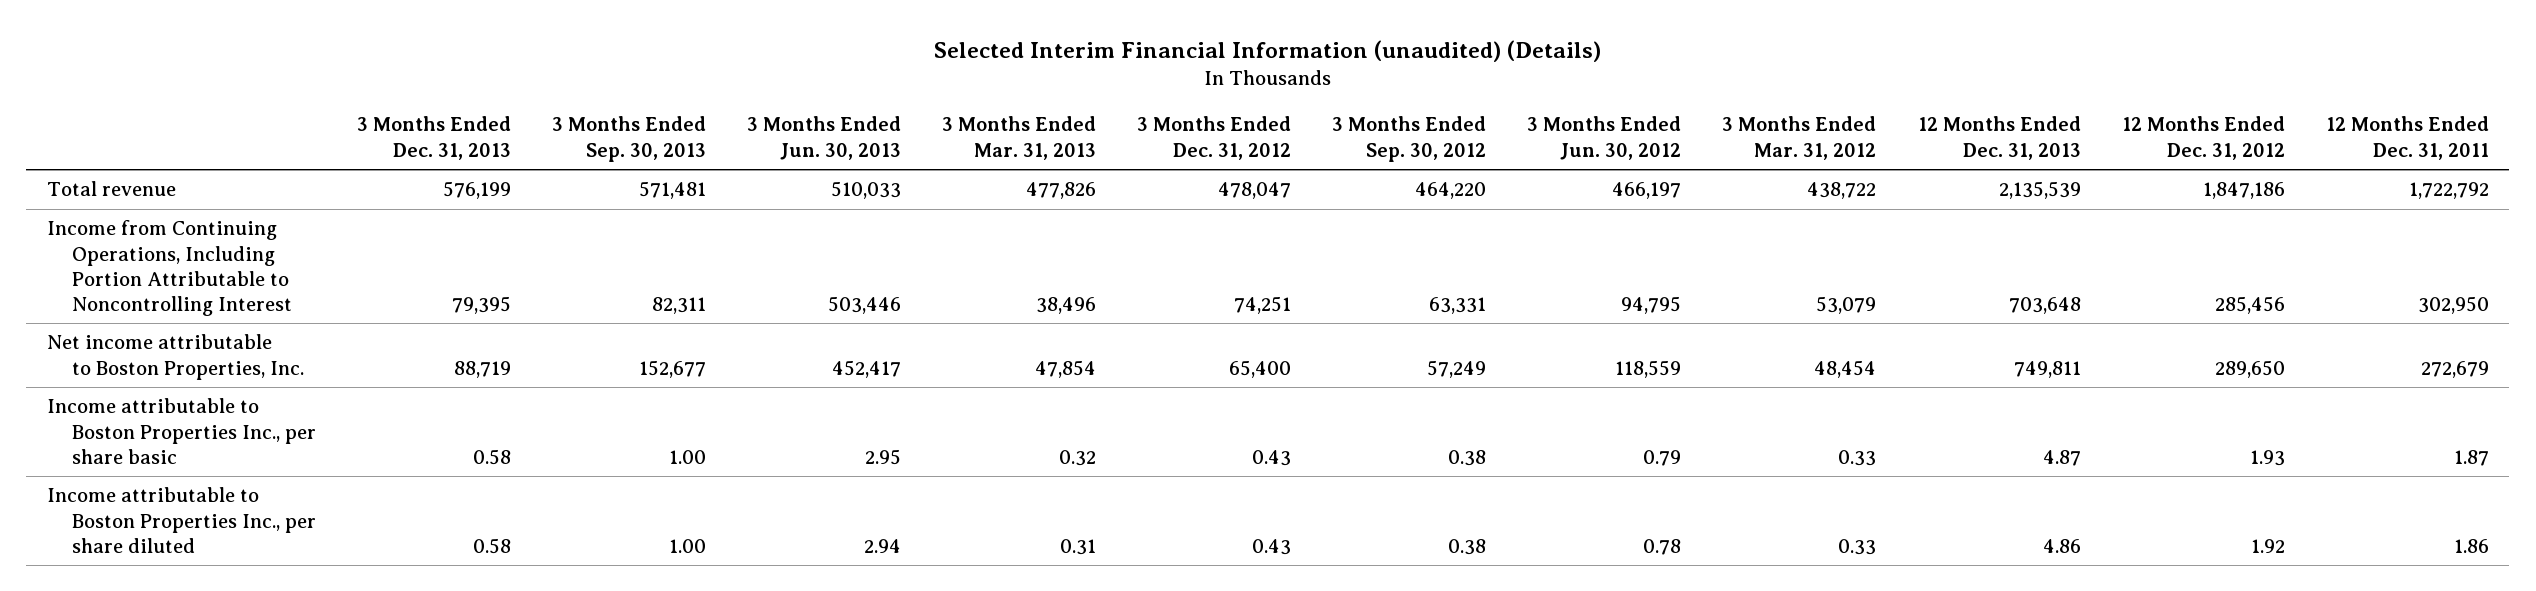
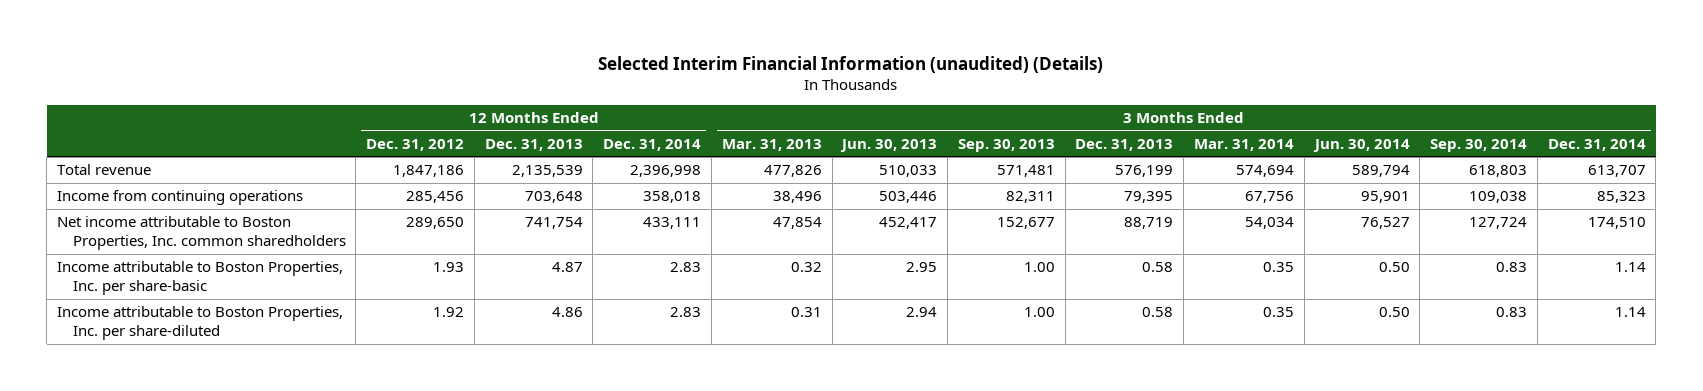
- | 3 Months Ended Dec. 31, 2013 | 3 Months Ended Sep. 30, 2013 | 3 Months Ended Jun. 30, 2013 | 3 Months Ended Mar. 31, 2013 | 3 Months Ended Dec. 31, 2012 | 3 Months Ended Sep. 30, 2012 | 3 Months Ended Jun. 30, 2012 | 3 Months Ended Mar. 31, 2012 | 12 Months Ended Dec. 31, 2013 | 12 Months Ended Dec. 31, 2012 | 12 Months Ended Dec. 31, 2011
+ | 12 Months Ended Dec. 31, 2012 | 12 Months Ended Dec. 31, 2013 | 12 Months Ended Dec. 31, 2014 | 3 Months Ended Mar. 31, 2013 | 3 Months Ended Jun. 30, 2013 | 3 Months Ended Sep. 30, 2013 | 3 Months Ended Dec. 31, 2013 | 3 Months Ended Mar. 31, 2014 | 3 Months Ended Jun. 30, 2014 | 3 Months Ended Sep. 30, 2014 | 3 Months Ended Dec. 31, 2014
- Income from Continuing Operations, Including Portion Attributable to Noncontrolling Interest | 79,395 | 82,311 | 503,446 | 38,496 | 74,251 | 63,331 | 94,795 | 53,079 | 703,648 | 285,456 | 302,950
- Net income attributable to Boston Properties, Inc. | 88,719 | 152,677 | 452,417 | 47,854 | 65,400 | 57,249 | 118,559 | 48,454 | 749,811 | 289,650 | 272,679
- Income attributable to Boston Properties Inc., per share basic | 0.58 | 1.00 | 2.95 | 0.32 | 0.43 | 0.38 | 0.79 | 0.33 | 4.87 | 1.93 | 1.87
- Income attributable to Boston Properties Inc., per share diluted | 0.58 | 1.00 | 2.94 | 0.31 | 0.43 | 0.38 | 0.78 | 0.33 | 4.86 | 1.92 | 1.86
+ Income from continuing operations | 285,456 | 703,648 | 358,018 | 38,496 | 503,446 | 82,311 | 79,395 | 67,756 | 95,901 | 109,038 | 85,323
+ Net income attributable to Boston Properties, Inc. common sharedholders | 289,650 | 741,754 | 433,111 | 47,854 | 452,417 | 152,677 | 88,719 | 54,034 | 76,527 | 127,724 | 174,510
+ Income attributable to Boston Properties, Inc. per share-basic | 1.93 | 4.87 | 2.83 | 0.32 | 2.95 | 1.00 | 0.58 | 0.35 | 0.50 | 0.83 | 1.14
+ Income attributable to Boston Properties, Inc. per share-diluted | 1.92 | 4.86 | 2.83 | 0.31 | 2.94 | 1.00 | 0.58 | 0.35 | 0.50 | 0.83 | 1.14

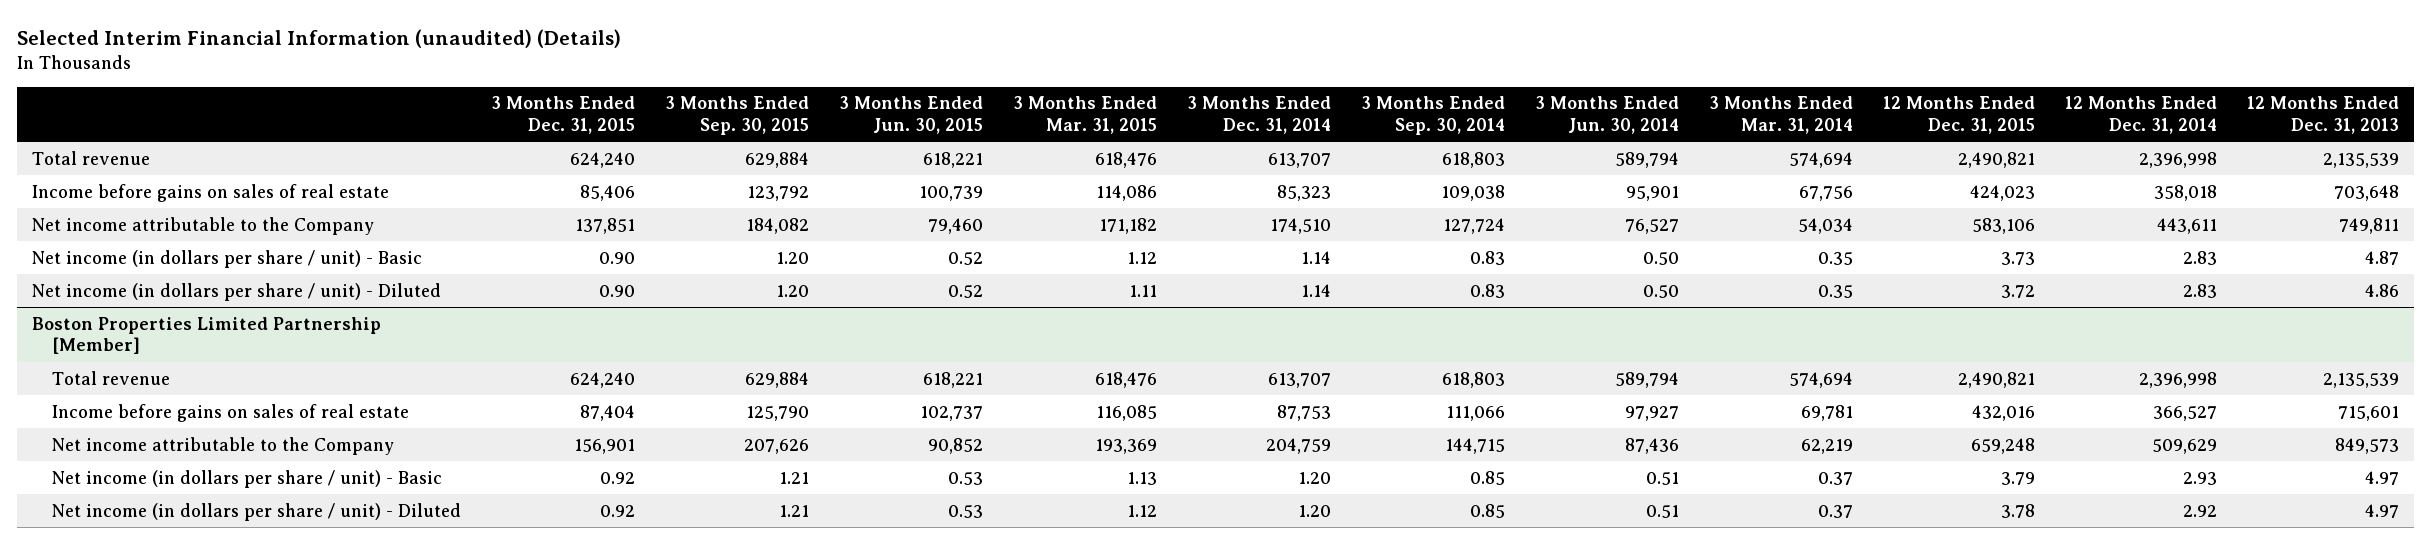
- | 12 Months Ended Dec. 31, 2012 | 12 Months Ended Dec. 31, 2013 | 12 Months Ended Dec. 31, 2014 | 3 Months Ended Mar. 31, 2013 | 3 Months Ended Jun. 30, 2013 | 3 Months Ended Sep. 30, 2013 | 3 Months Ended Dec. 31, 2013 | 3 Months Ended Mar. 31, 2014 | 3 Months Ended Jun. 30, 2014 | 3 Months Ended Sep. 30, 2014 | 3 Months Ended Dec. 31, 2014
+ | 3 Months Ended Dec. 31, 2015 | 3 Months Ended Sep. 30, 2015 | 3 Months Ended Jun. 30, 2015 | 3 Months Ended Mar. 31, 2015 | 3 Months Ended Dec. 31, 2014 | 3 Months Ended Sep. 30, 2014 | 3 Months Ended Jun. 30, 2014 | 3 Months Ended Mar. 31, 2014 | 12 Months Ended Dec. 31, 2015 | 12 Months Ended Dec. 31, 2014 | 12 Months Ended Dec. 31, 2013
- Income from continuing operations | 285,456 | 703,648 | 358,018 | 38,496 | 503,446 | 82,311 | 79,395 | 67,756 | 95,901 | 109,038 | 85,323
- Net income attributable to Boston Properties, Inc. common sharedholders | 289,650 | 741,754 | 433,111 | 47,854 | 452,417 | 152,677 | 88,719 | 54,034 | 76,527 | 127,724 | 174,510
- Income attributable to Boston Properties, Inc. per share-basic | 1.93 | 4.87 | 2.83 | 0.32 | 2.95 | 1.00 | 0.58 | 0.35 | 0.50 | 0.83 | 1.14
- Income attributable to Boston Properties, Inc. per share-diluted | 1.92 | 4.86 | 2.83 | 0.31 | 2.94 | 1.00 | 0.58 | 0.35 | 0.50 | 0.83 | 1.14
+ Income before gains on sales of real estate | 85,406 | 123,792 | 100,739 | 114,086 | 85,323 | 109,038 | 95,901 | 67,756 | 424,023 | 358,018 | 703,648
+ Net income attributable to the Company | 137,851 | 184,082 | 79,460 | 171,182 | 174,510 | 127,724 | 76,527 | 54,034 | 583,106 | 443,611 | 749,811
+ Net income (in dollars per share / unit) - Basic | 0.90 | 1.20 | 0.52 | 1.12 | 1.14 | 0.83 | 0.50 | 0.35 | 3.73 | 2.83 | 4.87
+ Net income (in dollars per share / unit) - Diluted | 0.90 | 1.20 | 0.52 | 1.11 | 1.14 | 0.83 | 0.50 | 0.35 | 3.72 | 2.83 | 4.86
+ Boston Properties Limited Partnership [Member]
+ Total revenue | 624,240 | 629,884 | 618,221 | 618,476 | 613,707 | 618,803 | 589,794 | 574,694 | 2,490,821 | 2,396,998 | 2,135,539
+ Income before gains on sales of real estate | 87,404 | 125,790 | 102,737 | 116,085 | 87,753 | 111,066 | 97,927 | 69,781 | 432,016 | 366,527 | 715,601
+ Net income attributable to the Company | 156,901 | 207,626 | 90,852 | 193,369 | 204,759 | 144,715 | 87,436 | 62,219 | 659,248 | 509,629 | 849,573
+ Net income (in dollars per share / unit) - Basic | 0.92 | 1.21 | 0.53 | 1.13 | 1.20 | 0.85 | 0.51 | 0.37 | 3.79 | 2.93 | 4.97
+ Net income (in dollars per share / unit) - Diluted | 0.92 | 1.21 | 0.53 | 1.12 | 1.20 | 0.85 | 0.51 | 0.37 | 3.78 | 2.92 | 4.97

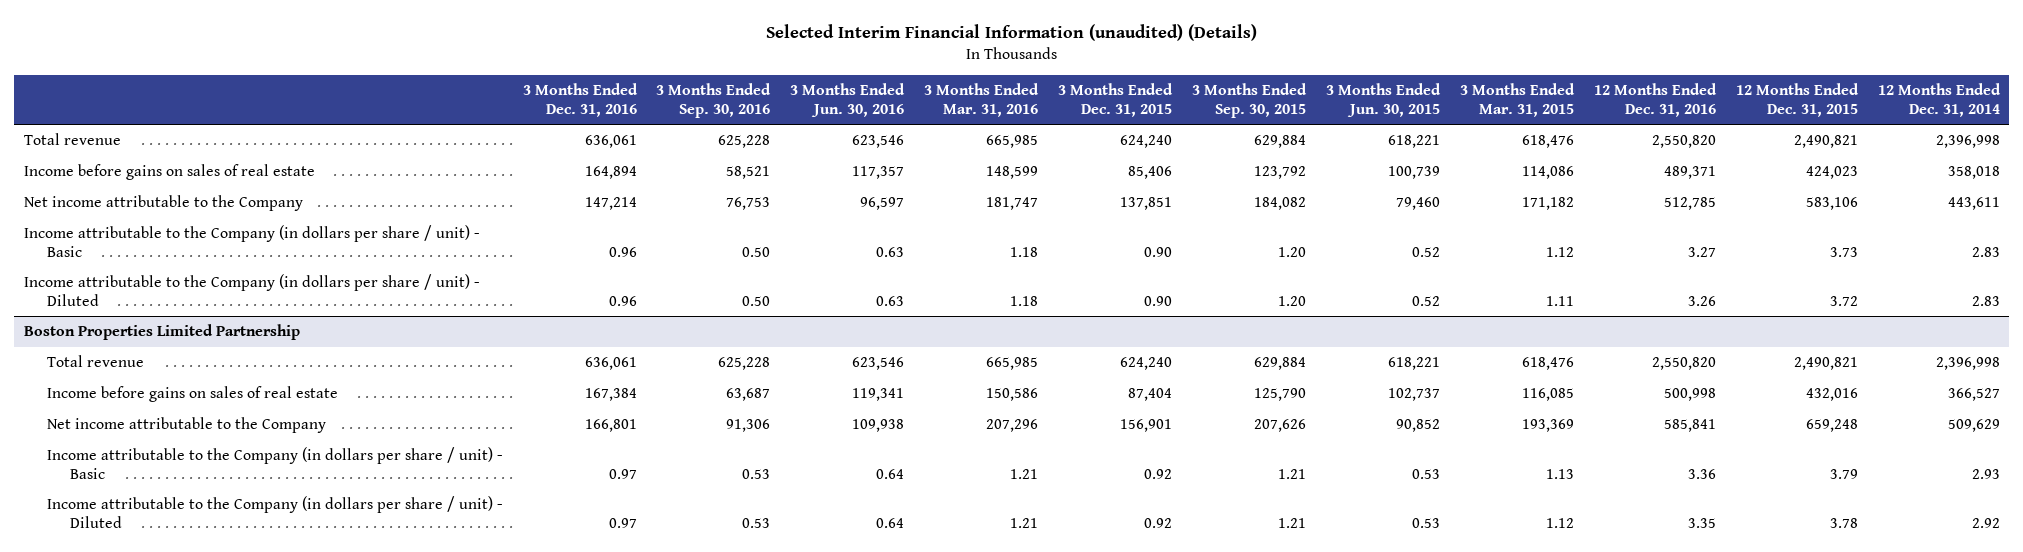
- | 3 Months Ended Dec. 31, 2015 | 3 Months Ended Sep. 30, 2015 | 3 Months Ended Jun. 30, 2015 | 3 Months Ended Mar. 31, 2015 | 3 Months Ended Dec. 31, 2014 | 3 Months Ended Sep. 30, 2014 | 3 Months Ended Jun. 30, 2014 | 3 Months Ended Mar. 31, 2014 | 12 Months Ended Dec. 31, 2015 | 12 Months Ended Dec. 31, 2014 | 12 Months Ended Dec. 31, 2013
+ | 3 Months Ended Dec. 31, 2016 | 3 Months Ended Sep. 30, 2016 | 3 Months Ended Jun. 30, 2016 | 3 Months Ended Mar. 31, 2016 | 3 Months Ended Dec. 31, 2015 | 3 Months Ended Sep. 30, 2015 | 3 Months Ended Jun. 30, 2015 | 3 Months Ended Mar. 31, 2015 | 12 Months Ended Dec. 31, 2016 | 12 Months Ended Dec. 31, 2015 | 12 Months Ended Dec. 31, 2014
- Net income (in dollars per share / unit) - Basic | 0.90 | 1.20 | 0.52 | 1.12 | 1.14 | 0.83 | 0.50 | 0.35 | 3.73 | 2.83 | 4.87
- Net income (in dollars per share / unit) - Diluted | 0.90 | 1.20 | 0.52 | 1.11 | 1.14 | 0.83 | 0.50 | 0.35 | 3.72 | 2.83 | 4.86
- Boston Properties Limited Partnership [Member]
+ Income attributable to the Company (in dollars per share / unit) - Basic | 0.96 | 0.50 | 0.63 | 1.18 | 0.90 | 1.20 | 0.52 | 1.12 | 3.27 | 3.73 | 2.83
+ Income attributable to the Company (in dollars per share / unit) - Diluted | 0.96 | 0.50 | 0.63 | 1.18 | 0.90 | 1.20 | 0.52 | 1.11 | 3.26 | 3.72 | 2.83
+ Boston Properties Limited Partnership
- Net income (in dollars per share / unit) - Basic | 0.92 | 1.21 | 0.53 | 1.13 | 1.20 | 0.85 | 0.51 | 0.37 | 3.79 | 2.93 | 4.97
- Net income (in dollars per share / unit) - Diluted | 0.92 | 1.21 | 0.53 | 1.12 | 1.20 | 0.85 | 0.51 | 0.37 | 3.78 | 2.92 | 4.97
+ Income attributable to the Company (in dollars per share / unit) - Basic | 0.97 | 0.53 | 0.64 | 1.21 | 0.92 | 1.21 | 0.53 | 1.13 | 3.36 | 3.79 | 2.93
+ Income attributable to the Company (in dollars per share / unit) - Diluted | 0.97 | 0.53 | 0.64 | 1.21 | 0.92 | 1.21 | 0.53 | 1.12 | 3.35 | 3.78 | 2.92

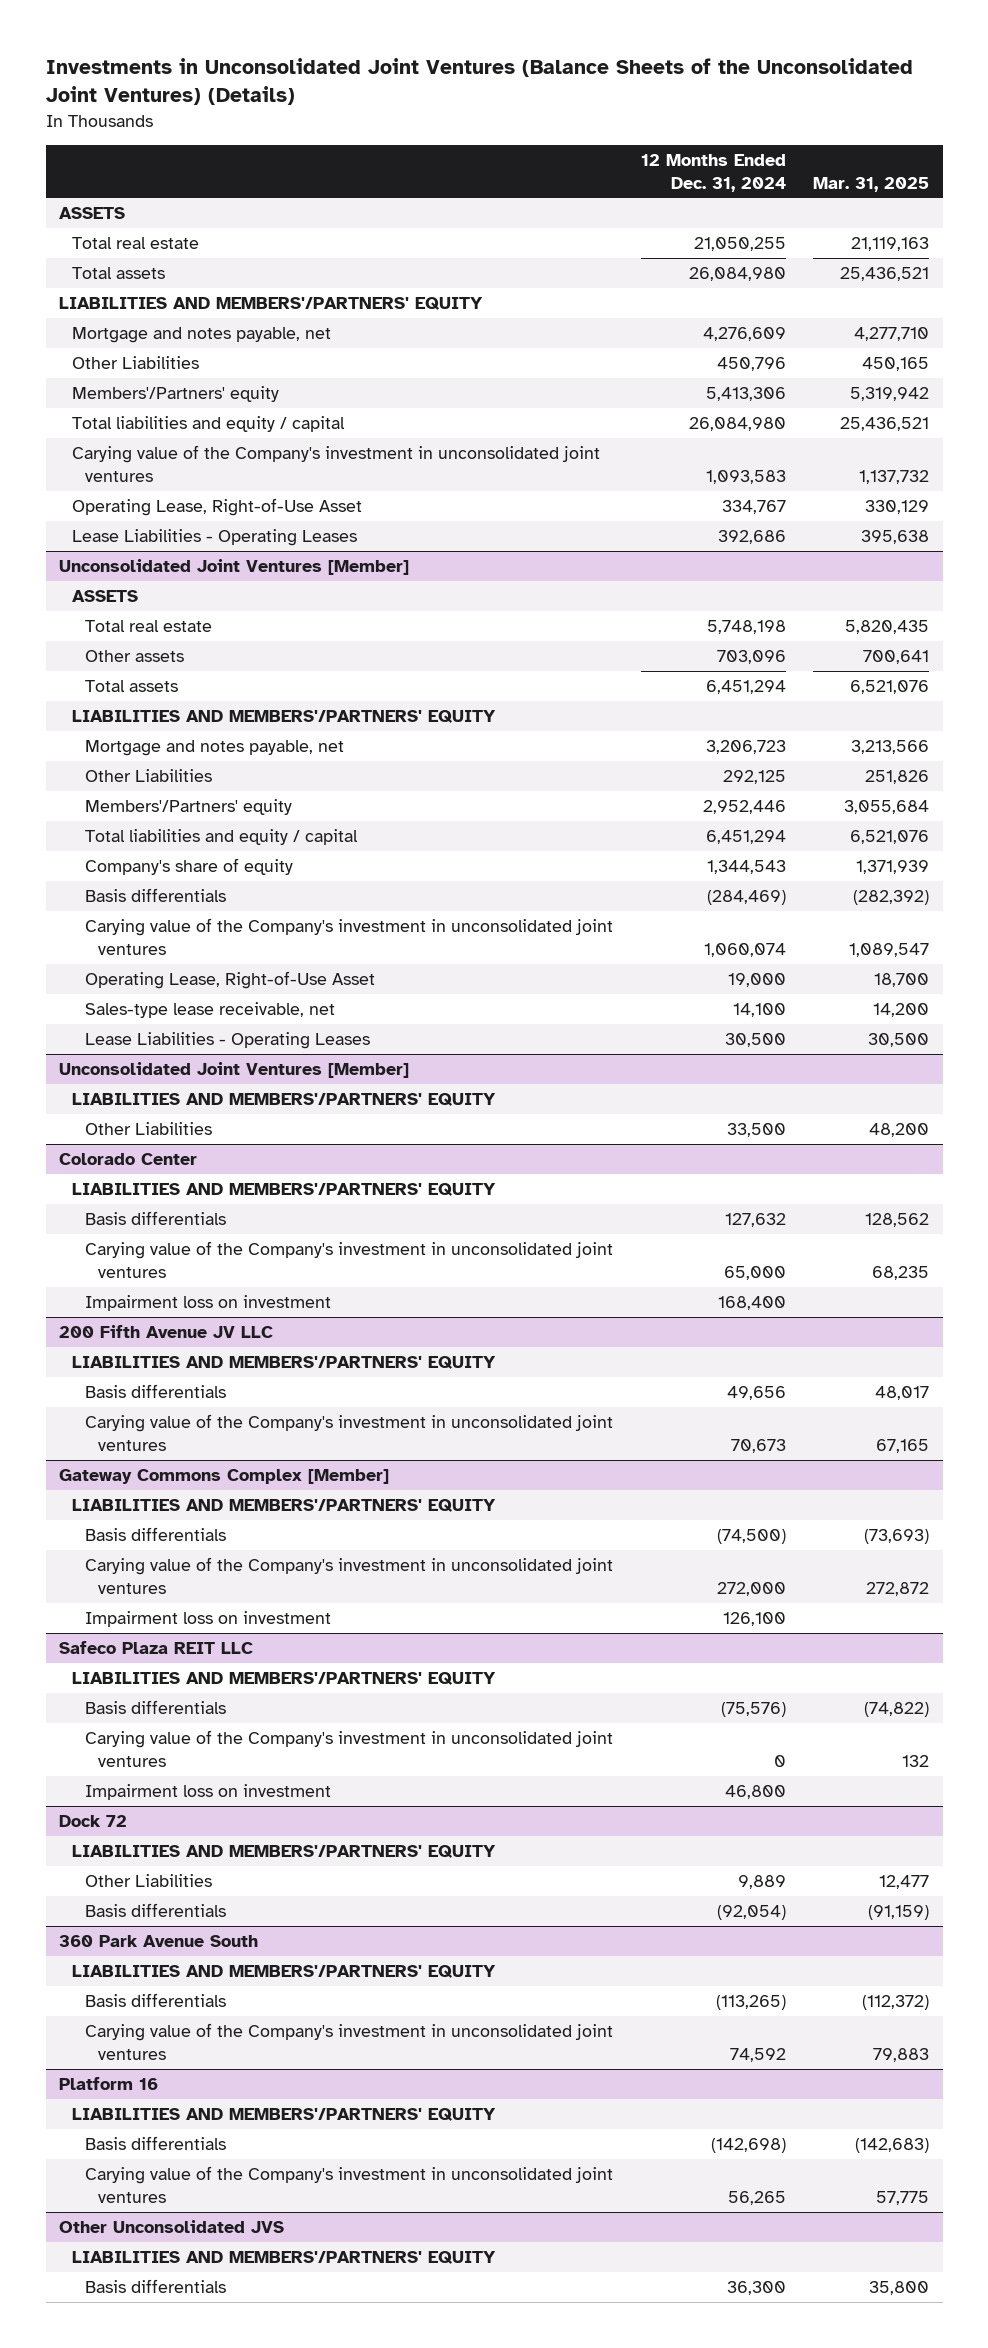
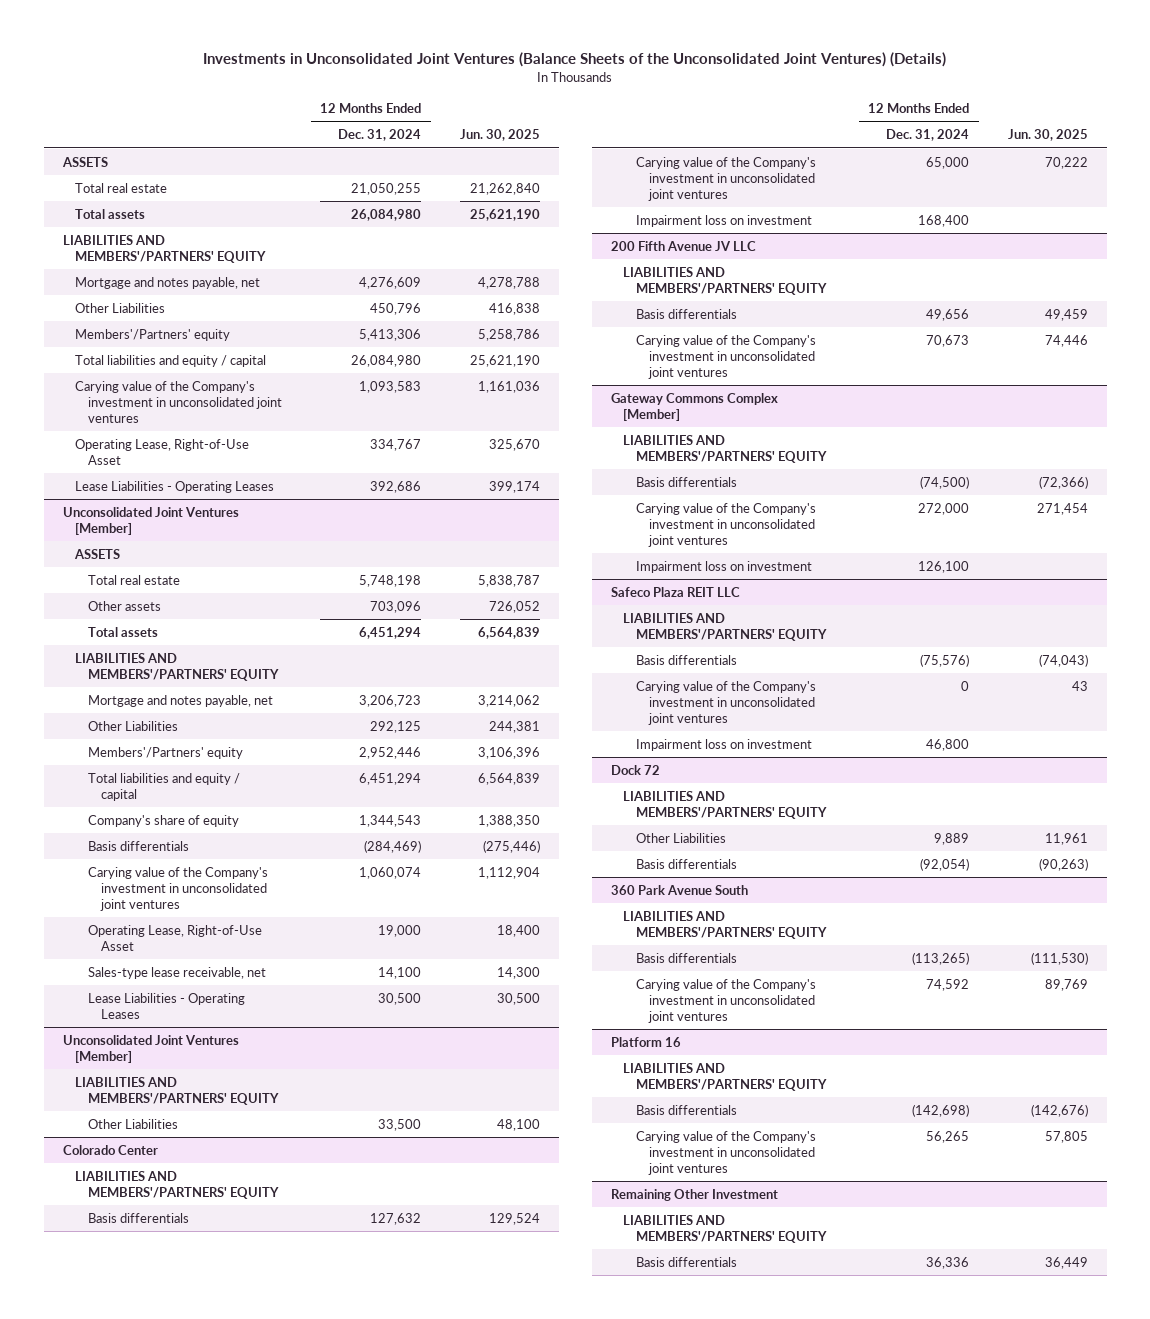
- | 12 Months Ended Dec. 31, 2024 | Mar. 31, 2025
+ | 12 Months Ended Dec. 31, 2024 | Jun. 30, 2025
- Other Unconsolidated JVS
+ Remaining Other Investment
- Basis differentials | 36,300 | 35,800
+ Basis differentials | 36,336 | 36,449

